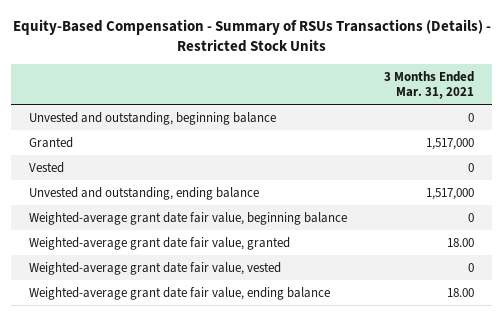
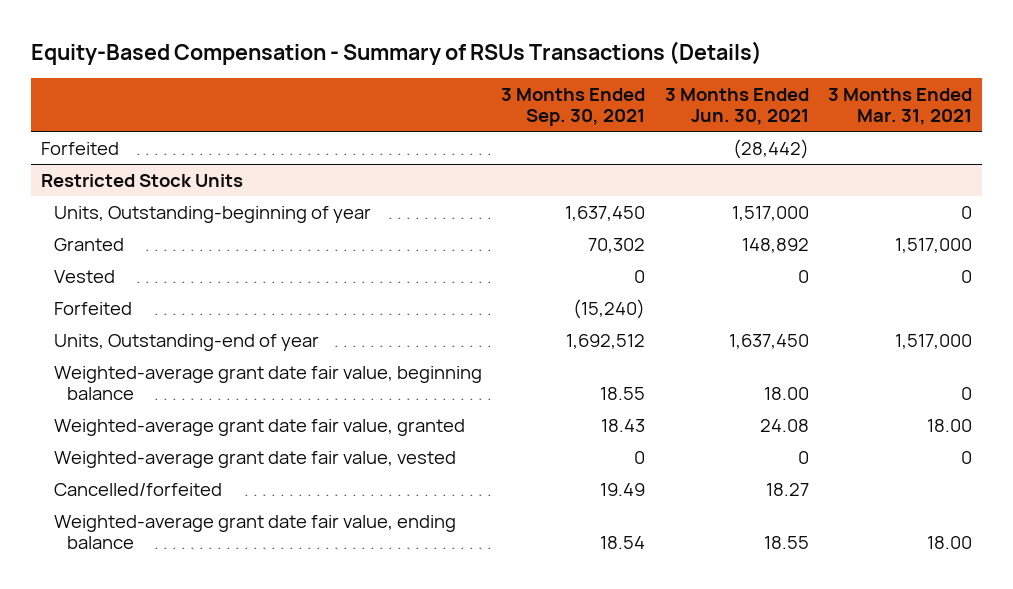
- Equity-Based Compensation - Summary of RSUs Transactions (Details) - Restricted Stock Units
+ Equity-Based Compensation - Summary of RSUs Transactions (Details)
- | 3 Months Ended Mar. 31, 2021
+ | 3 Months Ended Sep. 30, 2021 | 3 Months Ended Jun. 30, 2021 | 3 Months Ended Mar. 31, 2021
- Unvested and outstanding, beginning balance | 0
+ Forfeited | | (28,442) |
+ Restricted Stock Units
+ Units, Outstanding-beginning of year | 1,637,450 | 1,517,000 | 0
- Unvested and outstanding, ending balance | 1,517,000
+ Forfeited | (15,240) | |
+ Units, Outstanding-end of year | 1,692,512 | 1,637,450 | 1,517,000
+ Cancelled/forfeited | 19.49 | 18.27 |

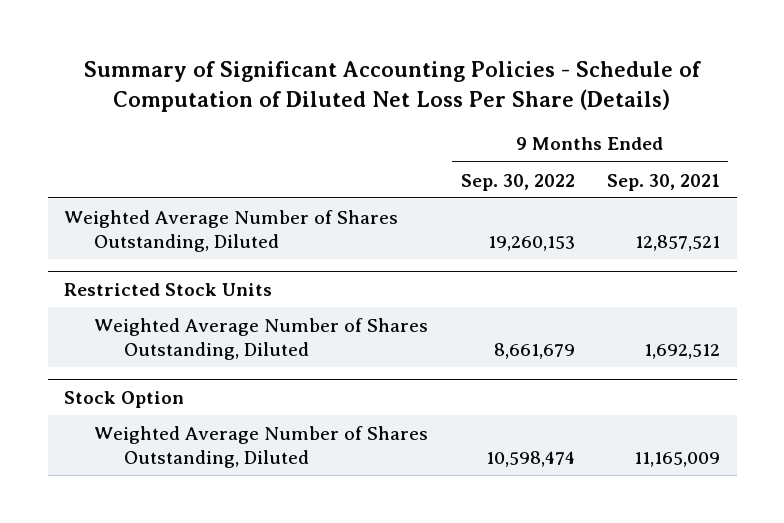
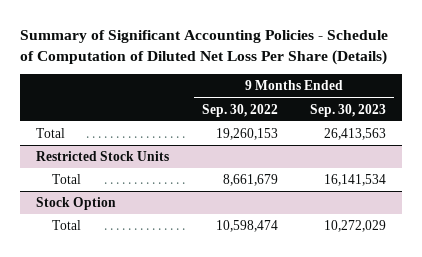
- | 9 Months Ended Sep. 30, 2022 | 9 Months Ended Sep. 30, 2021
+ | 9 Months Ended Sep. 30, 2022 | 9 Months Ended Sep. 30, 2023
- Weighted Average Number of Shares Outstanding, Diluted | 19,260,153 | 12,857,521
+ Total | 19,260,153 | 26,413,563
@ Restricted Stock Units
- Weighted Average Number of Shares Outstanding, Diluted | 8,661,679 | 1,692,512
+ Total | 8,661,679 | 16,141,534
@ Stock Option
- Weighted Average Number of Shares Outstanding, Diluted | 10,598,474 | 11,165,009
+ Total | 10,598,474 | 10,272,029

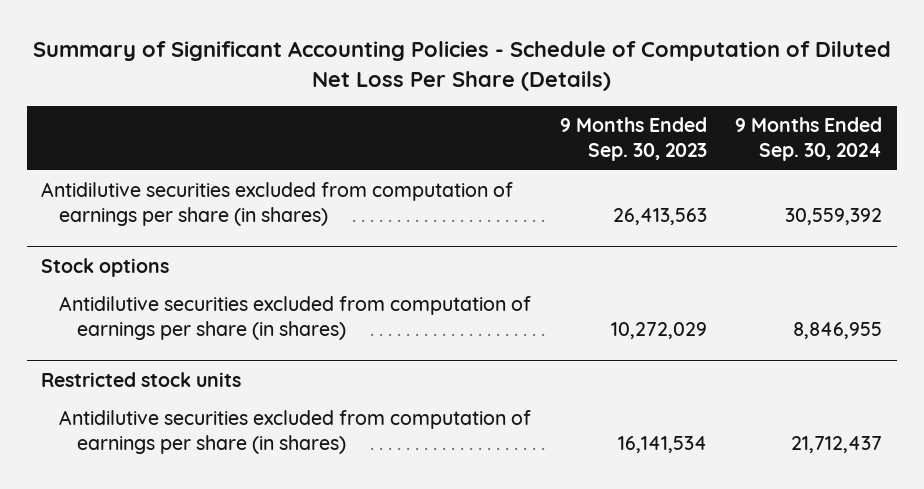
- | 9 Months Ended Sep. 30, 2022 | 9 Months Ended Sep. 30, 2023
+ | 9 Months Ended Sep. 30, 2023 | 9 Months Ended Sep. 30, 2024
- Total | 19,260,153 | 26,413,563
- Restricted Stock Units
- Total | 8,661,679 | 16,141,534
- Stock Option
- Total | 10,598,474 | 10,272,029
+ Antidilutive securities excluded from computation of earnings per share (in shares) | 26,413,563 | 30,559,392
+ Stock options
+ Antidilutive securities excluded from computation of earnings per share (in shares) | 10,272,029 | 8,846,955
+ Restricted stock units
+ Antidilutive securities excluded from computation of earnings per share (in shares) | 16,141,534 | 21,712,437

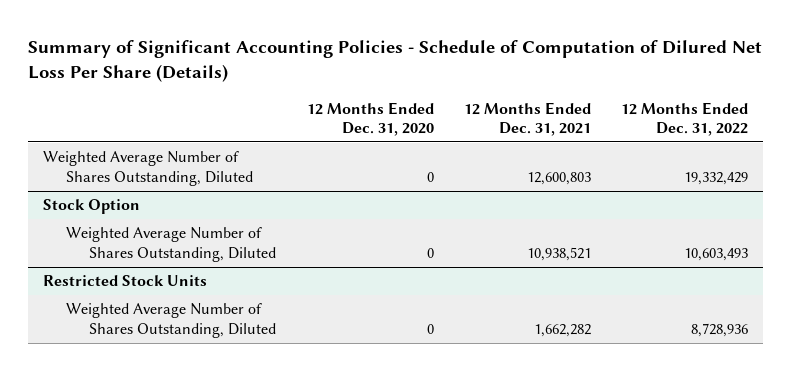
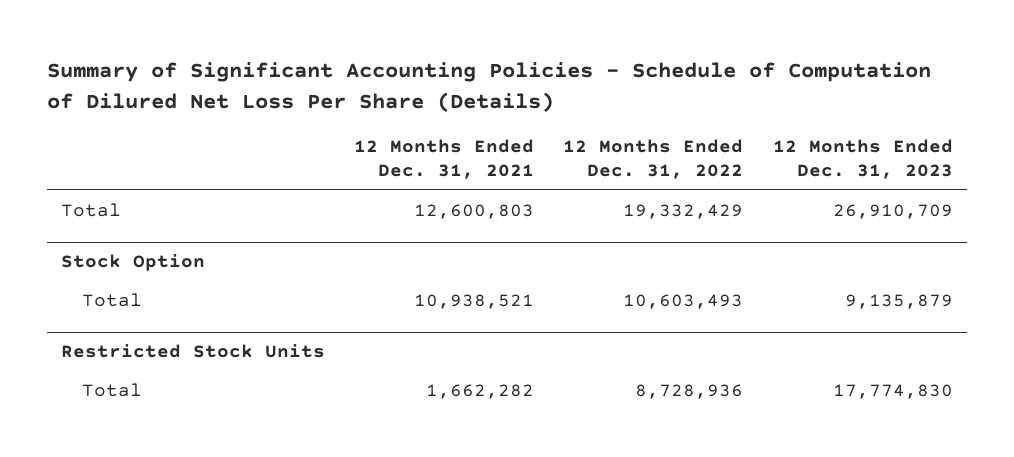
- | 12 Months Ended Dec. 31, 2020 | 12 Months Ended Dec. 31, 2021 | 12 Months Ended Dec. 31, 2022
+ | 12 Months Ended Dec. 31, 2021 | 12 Months Ended Dec. 31, 2022 | 12 Months Ended Dec. 31, 2023
- Weighted Average Number of Shares Outstanding, Diluted | 0 | 12,600,803 | 19,332,429
+ Total | 12,600,803 | 19,332,429 | 26,910,709
@ Stock Option
- Weighted Average Number of Shares Outstanding, Diluted | 0 | 10,938,521 | 10,603,493
+ Total | 10,938,521 | 10,603,493 | 9,135,879
@ Restricted Stock Units
- Weighted Average Number of Shares Outstanding, Diluted | 0 | 1,662,282 | 8,728,936
+ Total | 1,662,282 | 8,728,936 | 17,774,830

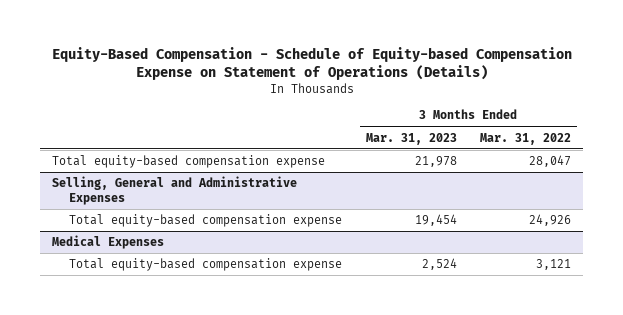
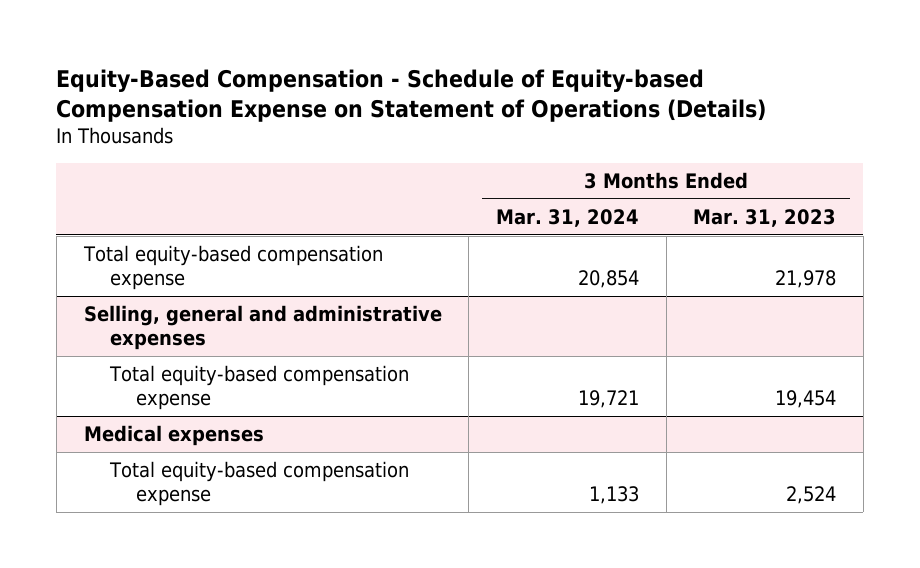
- | 3 Months Ended Mar. 31, 2023 | 3 Months Ended Mar. 31, 2022
+ | 3 Months Ended Mar. 31, 2024 | 3 Months Ended Mar. 31, 2023
- Selling, General and Administrative Expenses
+ Selling, general and administrative expenses
- Medical Expenses
+ Medical expenses

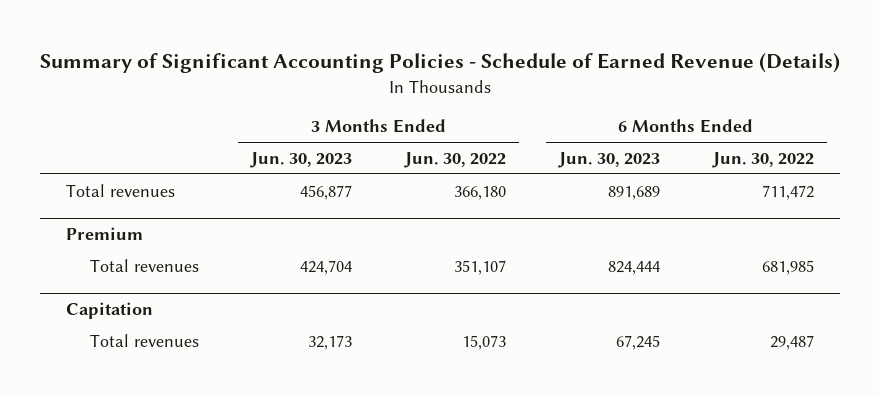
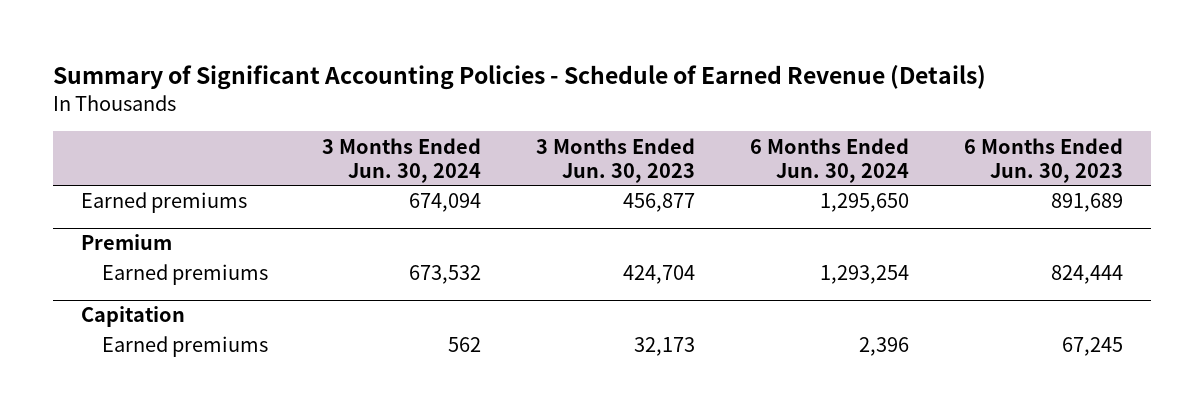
- | 3 Months Ended Jun. 30, 2023 | 3 Months Ended Jun. 30, 2022 | 6 Months Ended Jun. 30, 2023 | 6 Months Ended Jun. 30, 2022
+ | 3 Months Ended Jun. 30, 2024 | 3 Months Ended Jun. 30, 2023 | 6 Months Ended Jun. 30, 2024 | 6 Months Ended Jun. 30, 2023
- Total revenues | 456,877 | 366,180 | 891,689 | 711,472
+ Earned premiums | 674,094 | 456,877 | 1,295,650 | 891,689
@ Premium
- Total revenues | 424,704 | 351,107 | 824,444 | 681,985
+ Earned premiums | 673,532 | 424,704 | 1,293,254 | 824,444
@ Capitation
- Total revenues | 32,173 | 15,073 | 67,245 | 29,487
+ Earned premiums | 562 | 32,173 | 2,396 | 67,245

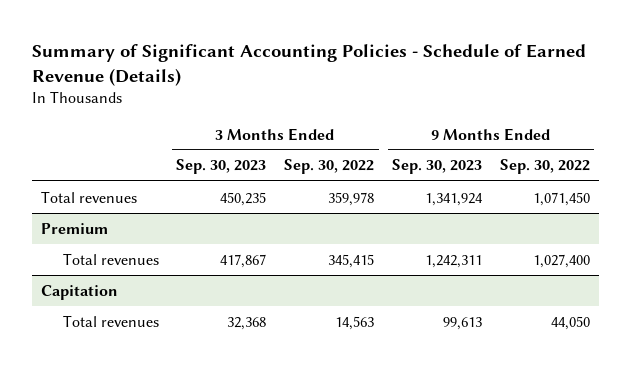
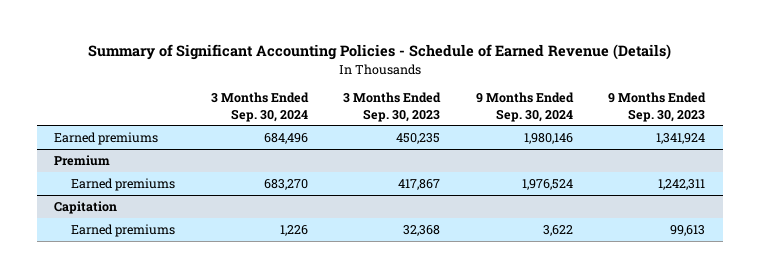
- | 3 Months Ended Sep. 30, 2023 | 3 Months Ended Sep. 30, 2022 | 9 Months Ended Sep. 30, 2023 | 9 Months Ended Sep. 30, 2022
+ | 3 Months Ended Sep. 30, 2024 | 3 Months Ended Sep. 30, 2023 | 9 Months Ended Sep. 30, 2024 | 9 Months Ended Sep. 30, 2023
- Total revenues | 450,235 | 359,978 | 1,341,924 | 1,071,450
+ Earned premiums | 684,496 | 450,235 | 1,980,146 | 1,341,924
@ Premium
- Total revenues | 417,867 | 345,415 | 1,242,311 | 1,027,400
+ Earned premiums | 683,270 | 417,867 | 1,976,524 | 1,242,311
@ Capitation
- Total revenues | 32,368 | 14,563 | 99,613 | 44,050
+ Earned premiums | 1,226 | 32,368 | 3,622 | 99,613

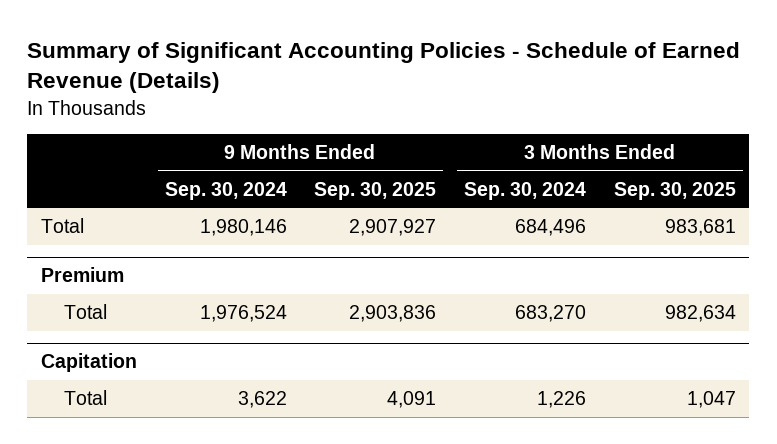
- | 3 Months Ended Sep. 30, 2024 | 3 Months Ended Sep. 30, 2023 | 9 Months Ended Sep. 30, 2024 | 9 Months Ended Sep. 30, 2023
+ | 9 Months Ended Sep. 30, 2024 | 9 Months Ended Sep. 30, 2025 | 3 Months Ended Sep. 30, 2024 | 3 Months Ended Sep. 30, 2025
- Earned premiums | 684,496 | 450,235 | 1,980,146 | 1,341,924
+ Total | 1,980,146 | 2,907,927 | 684,496 | 983,681
@ Premium
- Earned premiums | 683,270 | 417,867 | 1,976,524 | 1,242,311
+ Total | 1,976,524 | 2,903,836 | 683,270 | 982,634
@ Capitation
- Earned premiums | 1,226 | 32,368 | 3,622 | 99,613
+ Total | 3,622 | 4,091 | 1,226 | 1,047

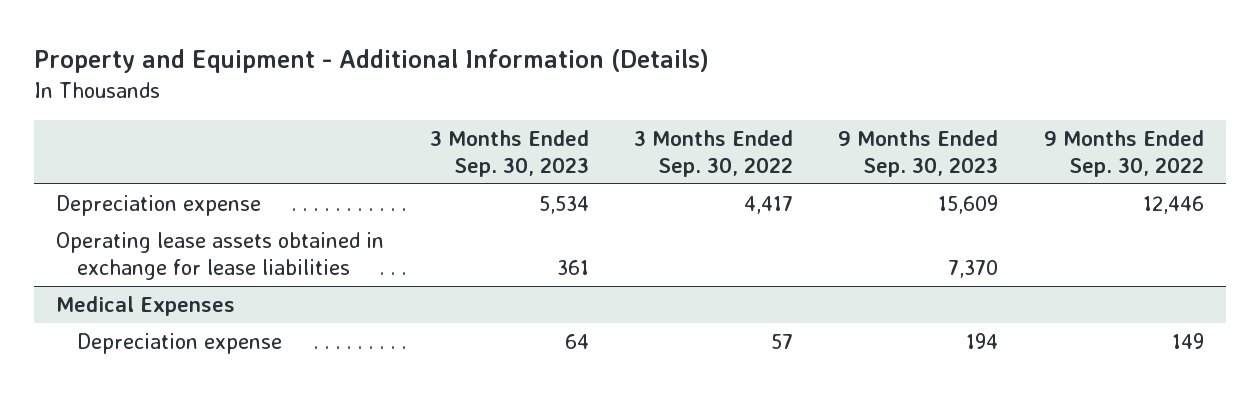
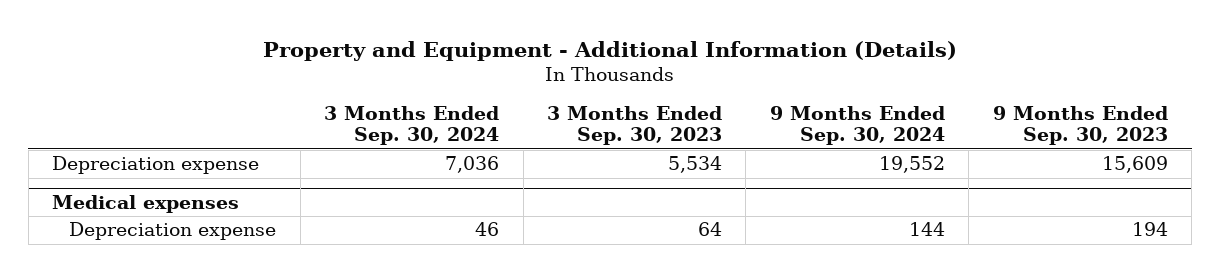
- | 3 Months Ended Sep. 30, 2023 | 3 Months Ended Sep. 30, 2022 | 9 Months Ended Sep. 30, 2023 | 9 Months Ended Sep. 30, 2022
+ | 3 Months Ended Sep. 30, 2024 | 3 Months Ended Sep. 30, 2023 | 9 Months Ended Sep. 30, 2024 | 9 Months Ended Sep. 30, 2023
- Operating lease assets obtained in exchange for lease liabilities | 361 | | 7,370 |
- Medical Expenses
+ Medical expenses

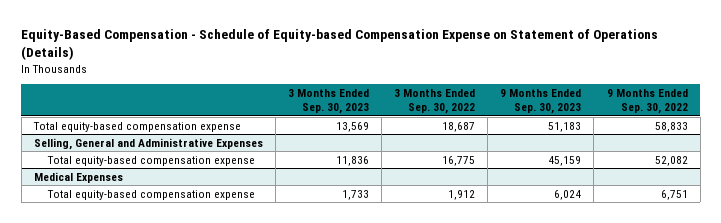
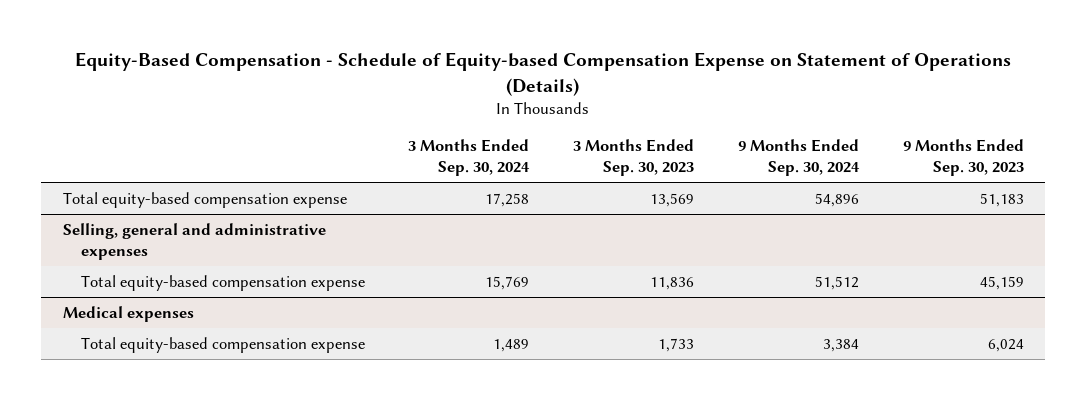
- | 3 Months Ended Sep. 30, 2023 | 3 Months Ended Sep. 30, 2022 | 9 Months Ended Sep. 30, 2023 | 9 Months Ended Sep. 30, 2022
+ | 3 Months Ended Sep. 30, 2024 | 3 Months Ended Sep. 30, 2023 | 9 Months Ended Sep. 30, 2024 | 9 Months Ended Sep. 30, 2023
- Selling, General and Administrative Expenses
+ Selling, general and administrative expenses
- Medical Expenses
+ Medical expenses

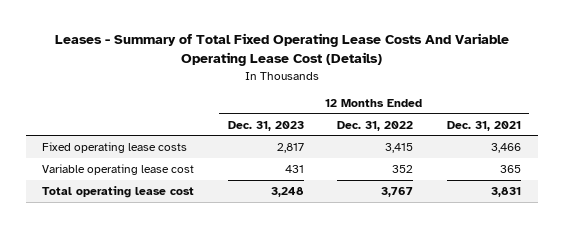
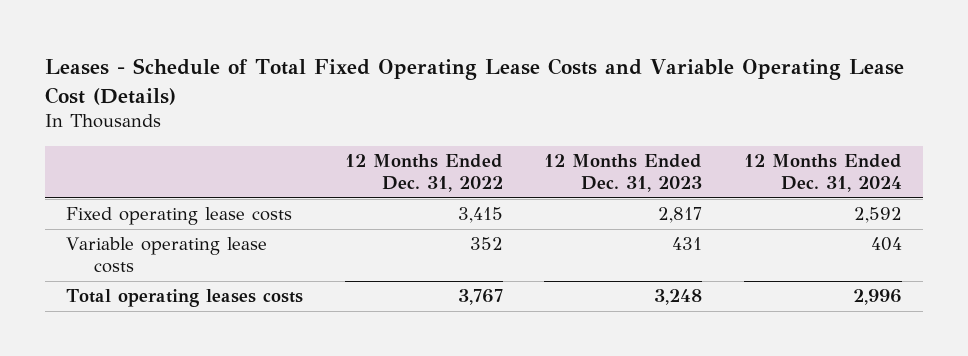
- Leases - Summary of Total Fixed Operating Lease Costs And Variable Operating Lease Cost (Details)
+ Leases - Schedule of Total Fixed Operating Lease Costs and Variable Operating Lease Cost (Details)
- | 12 Months Ended Dec. 31, 2023 | 12 Months Ended Dec. 31, 2022 | 12 Months Ended Dec. 31, 2021
+ | 12 Months Ended Dec. 31, 2022 | 12 Months Ended Dec. 31, 2023 | 12 Months Ended Dec. 31, 2024
- Variable operating lease cost | 431 | 352 | 365
- Total operating lease cost | 3,248 | 3,767 | 3,831
+ Variable operating lease costs | 352 | 431 | 404
+ Total operating leases costs | 3,767 | 3,248 | 2,996

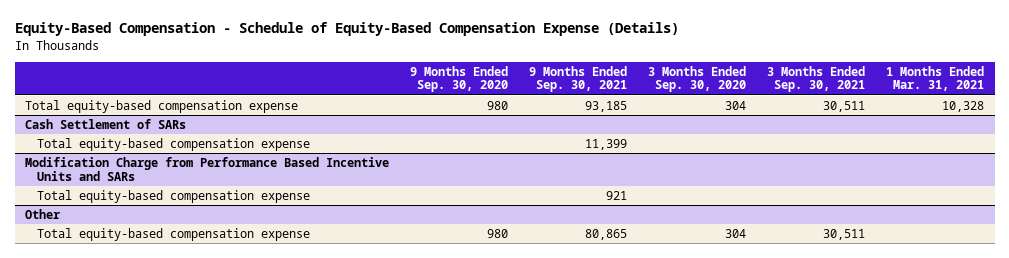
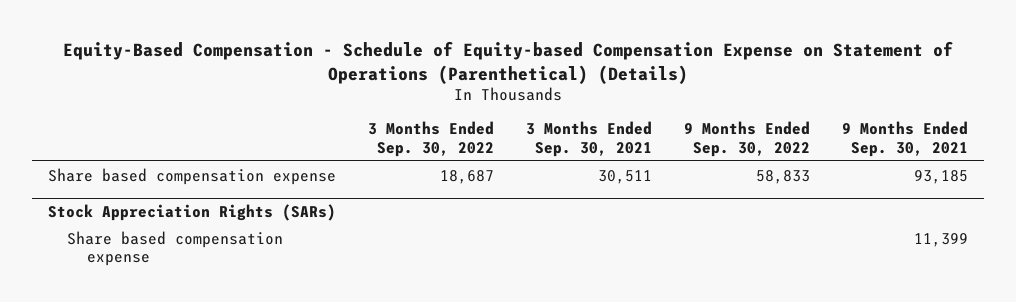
- Equity-Based Compensation - Schedule of Equity-Based Compensation Expense (Details)
+ Equity-Based Compensation - Schedule of Equity-based Compensation Expense on Statement of Operations (Parenthetical) (Details)
- | 9 Months Ended Sep. 30, 2020 | 9 Months Ended Sep. 30, 2021 | 3 Months Ended Sep. 30, 2020 | 3 Months Ended Sep. 30, 2021 | 1 Months Ended Mar. 31, 2021
+ | 3 Months Ended Sep. 30, 2022 | 3 Months Ended Sep. 30, 2021 | 9 Months Ended Sep. 30, 2022 | 9 Months Ended Sep. 30, 2021
- Total equity-based compensation expense | 980 | 93,185 | 304 | 30,511 | 10,328
- Cash Settlement of SARs
- Total equity-based compensation expense | | 11,399 | | |
- Modification Charge from Performance Based Incentive Units and SARs
- Total equity-based compensation expense | | 921 | | |
- Other
- Total equity-based compensation expense | 980 | 80,865 | 304 | 30,511 |
+ Share based compensation expense | 18,687 | 30,511 | 58,833 | 93,185
+ Stock Appreciation Rights (SARs)
+ Share based compensation expense | | | | 11,399

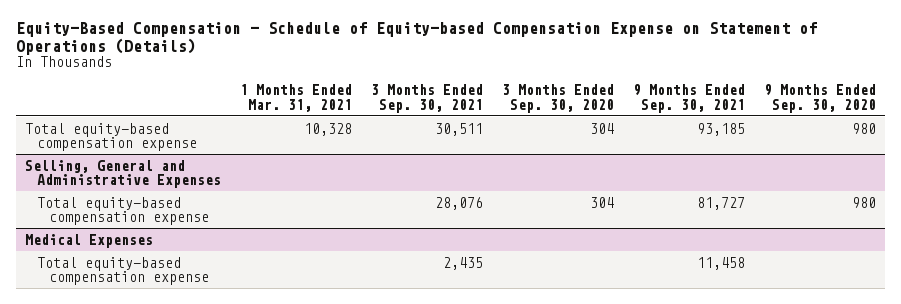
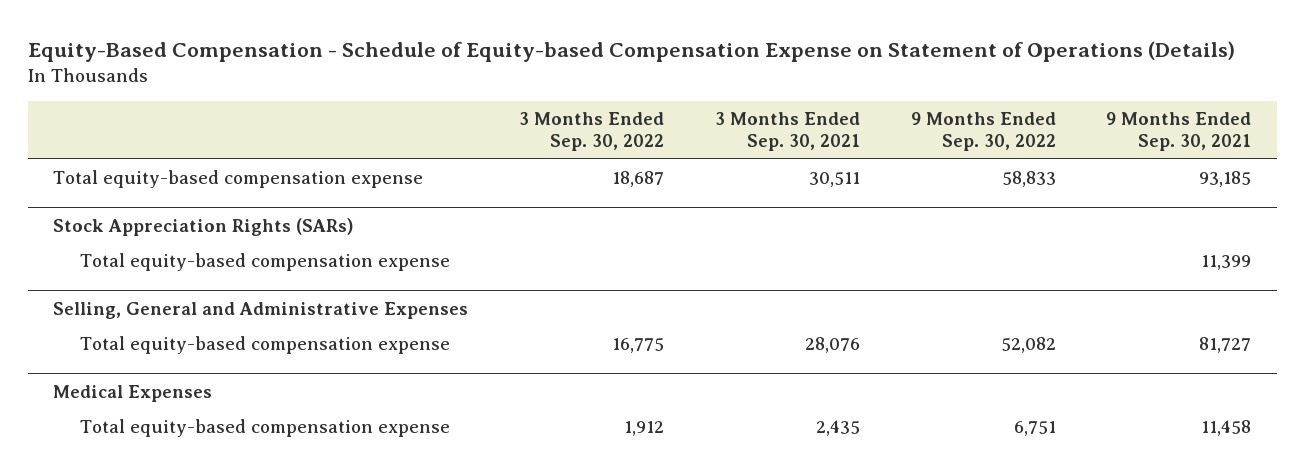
- | 1 Months Ended Mar. 31, 2021 | 3 Months Ended Sep. 30, 2021 | 3 Months Ended Sep. 30, 2020 | 9 Months Ended Sep. 30, 2021 | 9 Months Ended Sep. 30, 2020
+ | 3 Months Ended Sep. 30, 2022 | 3 Months Ended Sep. 30, 2021 | 9 Months Ended Sep. 30, 2022 | 9 Months Ended Sep. 30, 2021
+ Stock Appreciation Rights (SARs)
+ Total equity-based compensation expense | | | | 11,399

